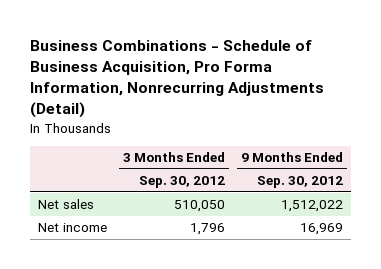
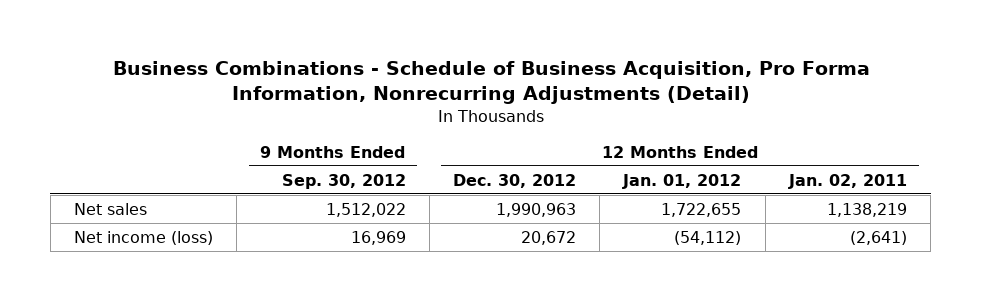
- | 3 Months Ended Sep. 30, 2012 | 9 Months Ended Sep. 30, 2012
+ | 9 Months Ended Sep. 30, 2012 | 12 Months Ended Dec. 30, 2012 | 12 Months Ended Jan. 01, 2012 | 12 Months Ended Jan. 02, 2011
- Net income | 1,796 | 16,969
+ Net income (loss) | 16,969 | 20,672 | (54,112) | (2,641)

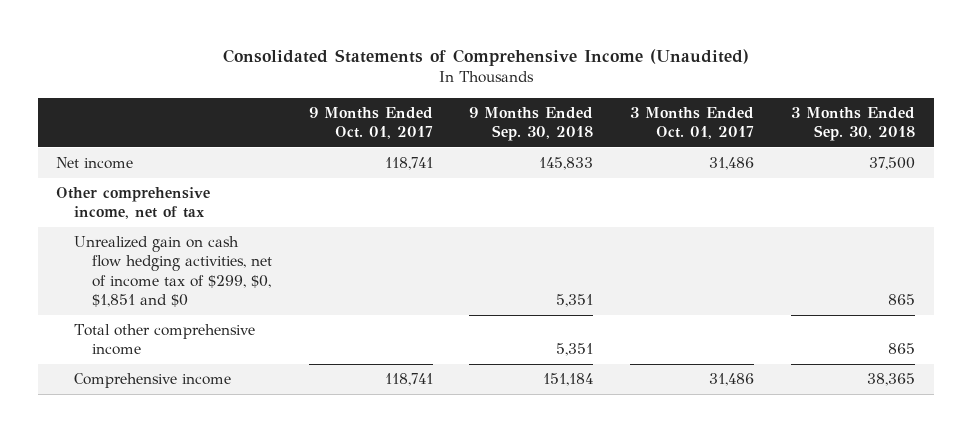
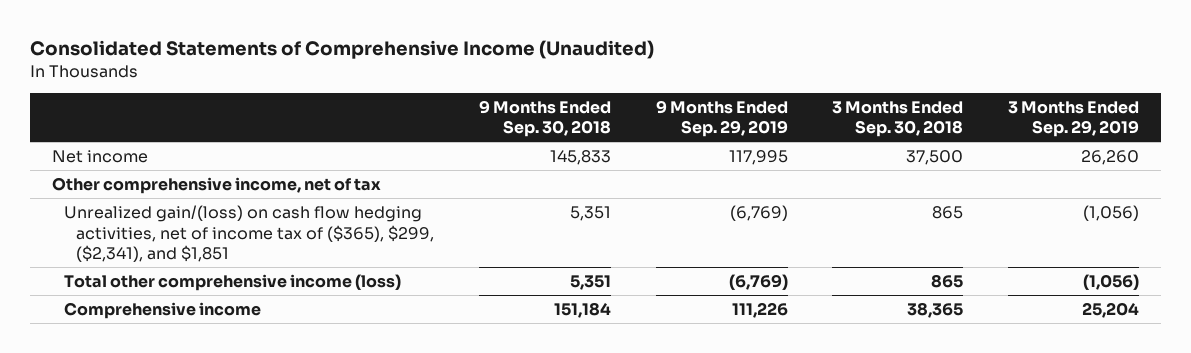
- | 9 Months Ended Oct. 01, 2017 | 9 Months Ended Sep. 30, 2018 | 3 Months Ended Oct. 01, 2017 | 3 Months Ended Sep. 30, 2018
+ | 9 Months Ended Sep. 30, 2018 | 9 Months Ended Sep. 29, 2019 | 3 Months Ended Sep. 30, 2018 | 3 Months Ended Sep. 29, 2019
- Unrealized gain on cash flow hedging activities, net of income tax of $299, $0, $1,851 and $0 | | 5,351 | | 865
- Total other comprehensive income | | 5,351 | | 865
+ Unrealized gain/(loss) on cash flow hedging activities, net of income tax of ($365), $299, ($2,341), and $1,851 | 5,351 | (6,769) | 865 | (1,056)
+ Total other comprehensive income (loss) | 5,351 | (6,769) | 865 | (1,056)

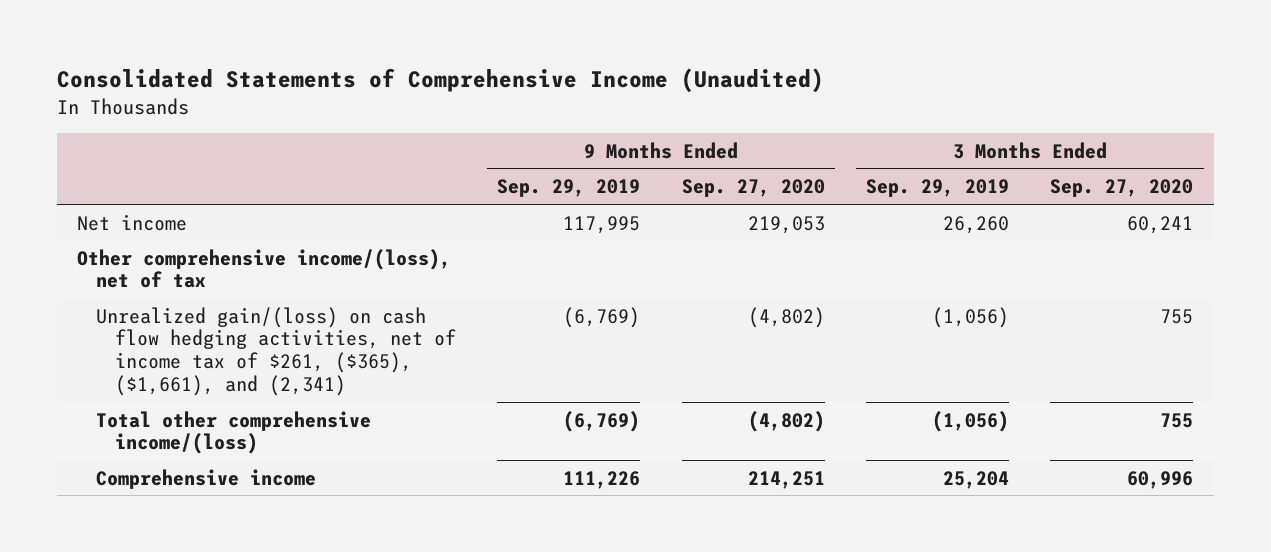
- | 9 Months Ended Sep. 30, 2018 | 9 Months Ended Sep. 29, 2019 | 3 Months Ended Sep. 30, 2018 | 3 Months Ended Sep. 29, 2019
+ | 9 Months Ended Sep. 29, 2019 | 9 Months Ended Sep. 27, 2020 | 3 Months Ended Sep. 29, 2019 | 3 Months Ended Sep. 27, 2020
- Other comprehensive income, net of tax
- Unrealized gain/(loss) on cash flow hedging activities, net of income tax of ($365), $299, ($2,341), and $1,851 | 5,351 | (6,769) | 865 | (1,056)
- Total other comprehensive income (loss) | 5,351 | (6,769) | 865 | (1,056)
+ Other comprehensive income/(loss), net of tax
+ Unrealized gain/(loss) on cash flow hedging activities, net of income tax of $261, ($365), ($1,661), and (2,341) | (6,769) | (4,802) | (1,056) | 755
+ Total other comprehensive income/(loss) | (6,769) | (4,802) | (1,056) | 755

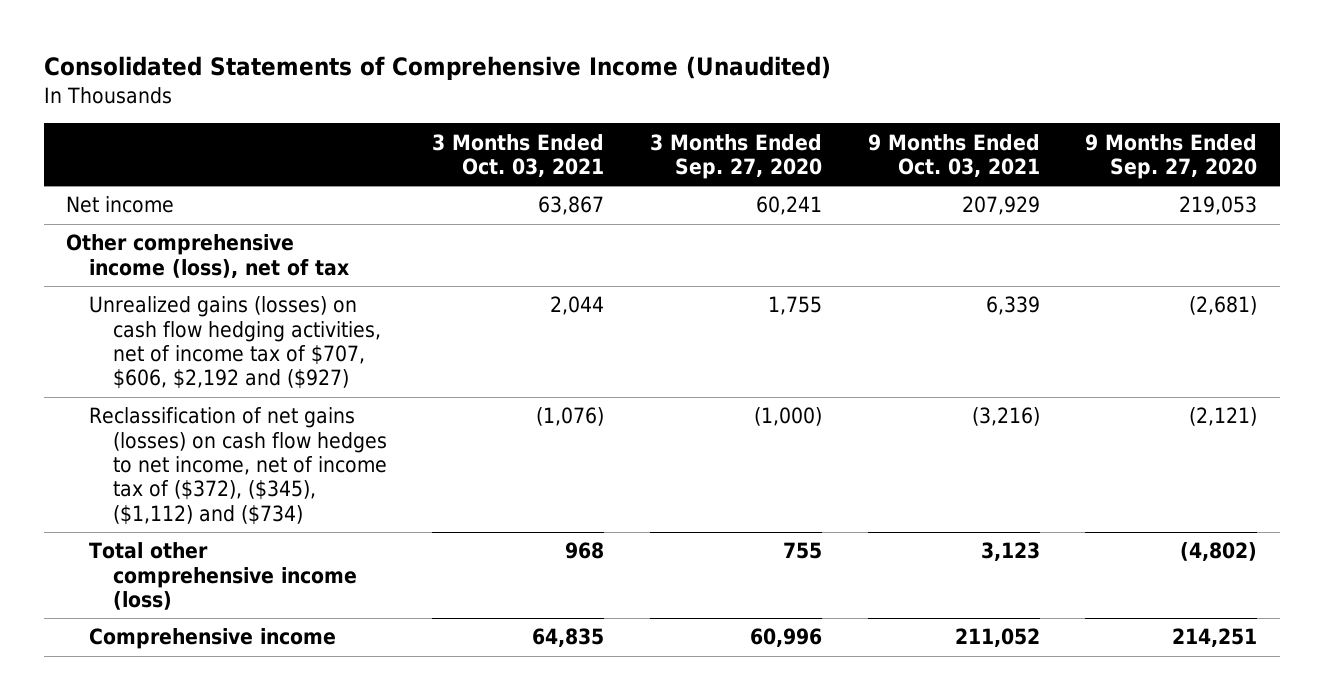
- | 9 Months Ended Sep. 29, 2019 | 9 Months Ended Sep. 27, 2020 | 3 Months Ended Sep. 29, 2019 | 3 Months Ended Sep. 27, 2020
+ | 3 Months Ended Oct. 03, 2021 | 3 Months Ended Sep. 27, 2020 | 9 Months Ended Oct. 03, 2021 | 9 Months Ended Sep. 27, 2020
- Other comprehensive income/(loss), net of tax
- Unrealized gain/(loss) on cash flow hedging activities, net of income tax of $261, ($365), ($1,661), and (2,341) | (6,769) | (4,802) | (1,056) | 755
- Total other comprehensive income/(loss) | (6,769) | (4,802) | (1,056) | 755
+ Other comprehensive income (loss), net of tax
+ Unrealized gains (losses) on cash flow hedging activities, net of income tax of $707, $606, $2,192 and ($927) | 2,044 | 1,755 | 6,339 | (2,681)
+ Reclassification of net gains (losses) on cash flow hedges to net income, net of income tax of ($372), ($345), ($1,112) and ($734) | (1,076) | (1,000) | (3,216) | (2,121)
+ Total other comprehensive income (loss) | 968 | 755 | 3,123 | (4,802)

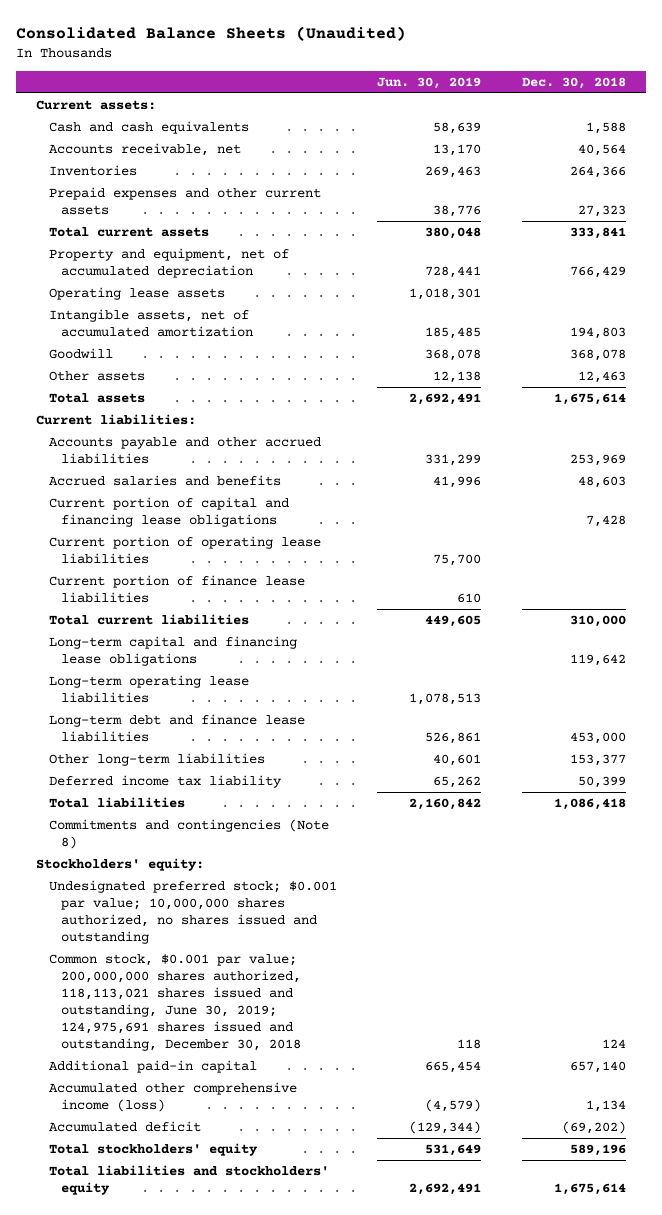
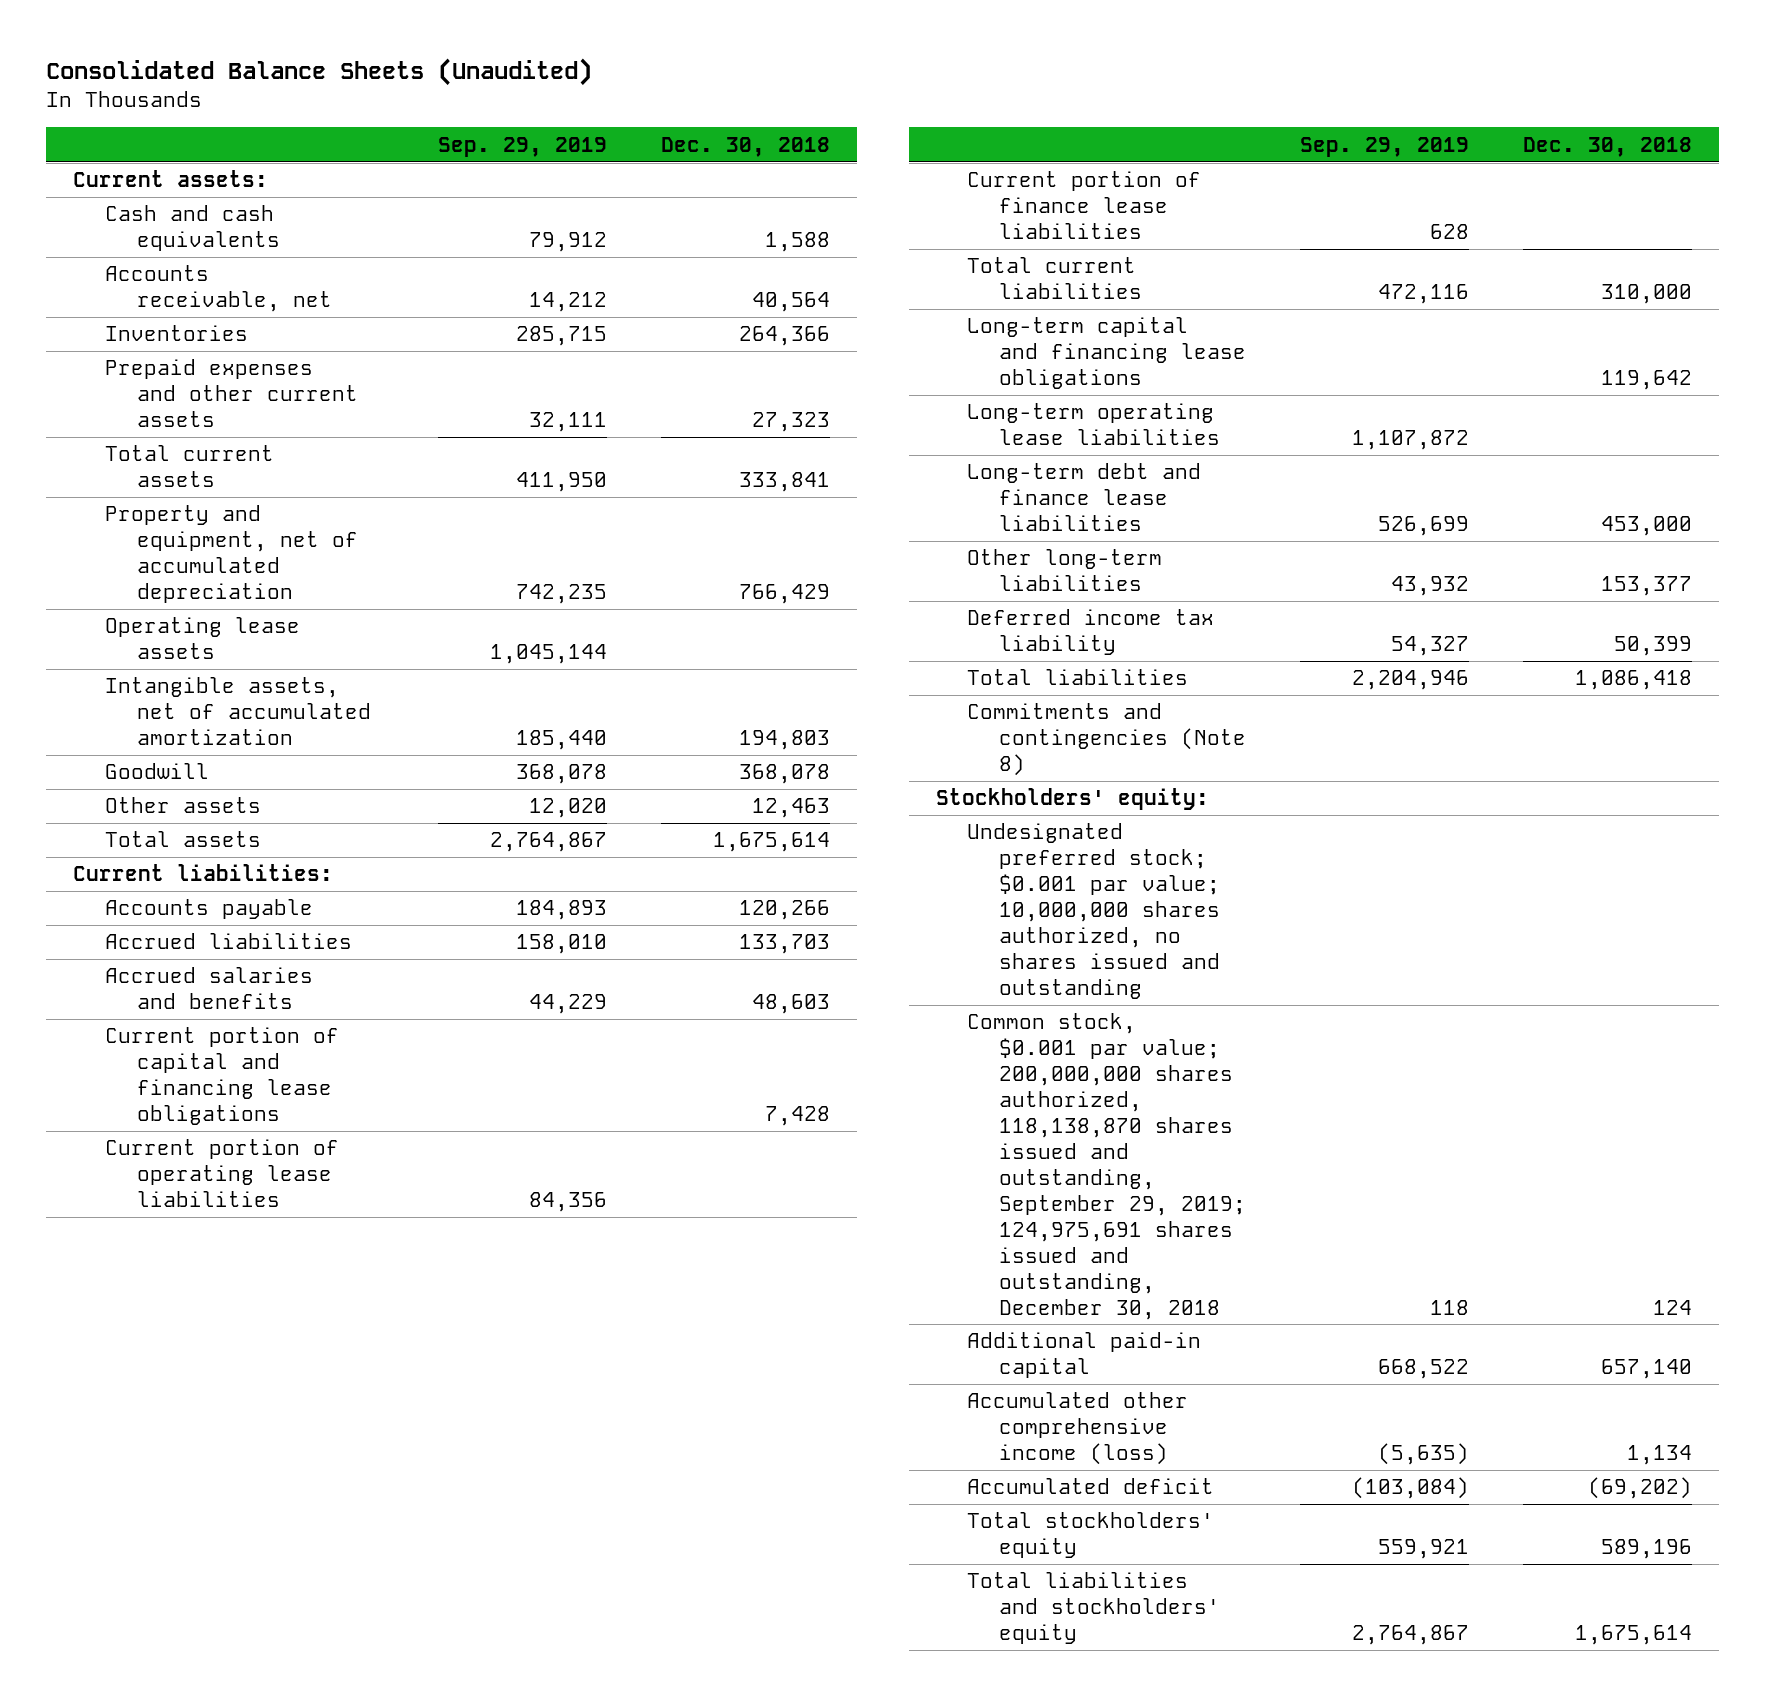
- | Jun. 30, 2019 | Dec. 30, 2018
+ | Sep. 29, 2019 | Dec. 30, 2018
- Accounts payable and other accrued liabilities | 331,299 | 253,969
+ Accounts payable | 184,893 | 120,266
+ Accrued liabilities | 158,010 | 133,703
- Common stock, $0.001 par value; 200,000,000 shares authorized, 118,113,021 shares issued and outstanding, June 30, 2019; 124,975,691 shares issued and outstanding, December 30, 2018 | 118 | 124
+ Common stock, $0.001 par value; 200,000,000 shares authorized, 118,138,870 shares issued and outstanding, September 29, 2019; 124,975,691 shares issued and outstanding, December 30, 2018 | 118 | 124

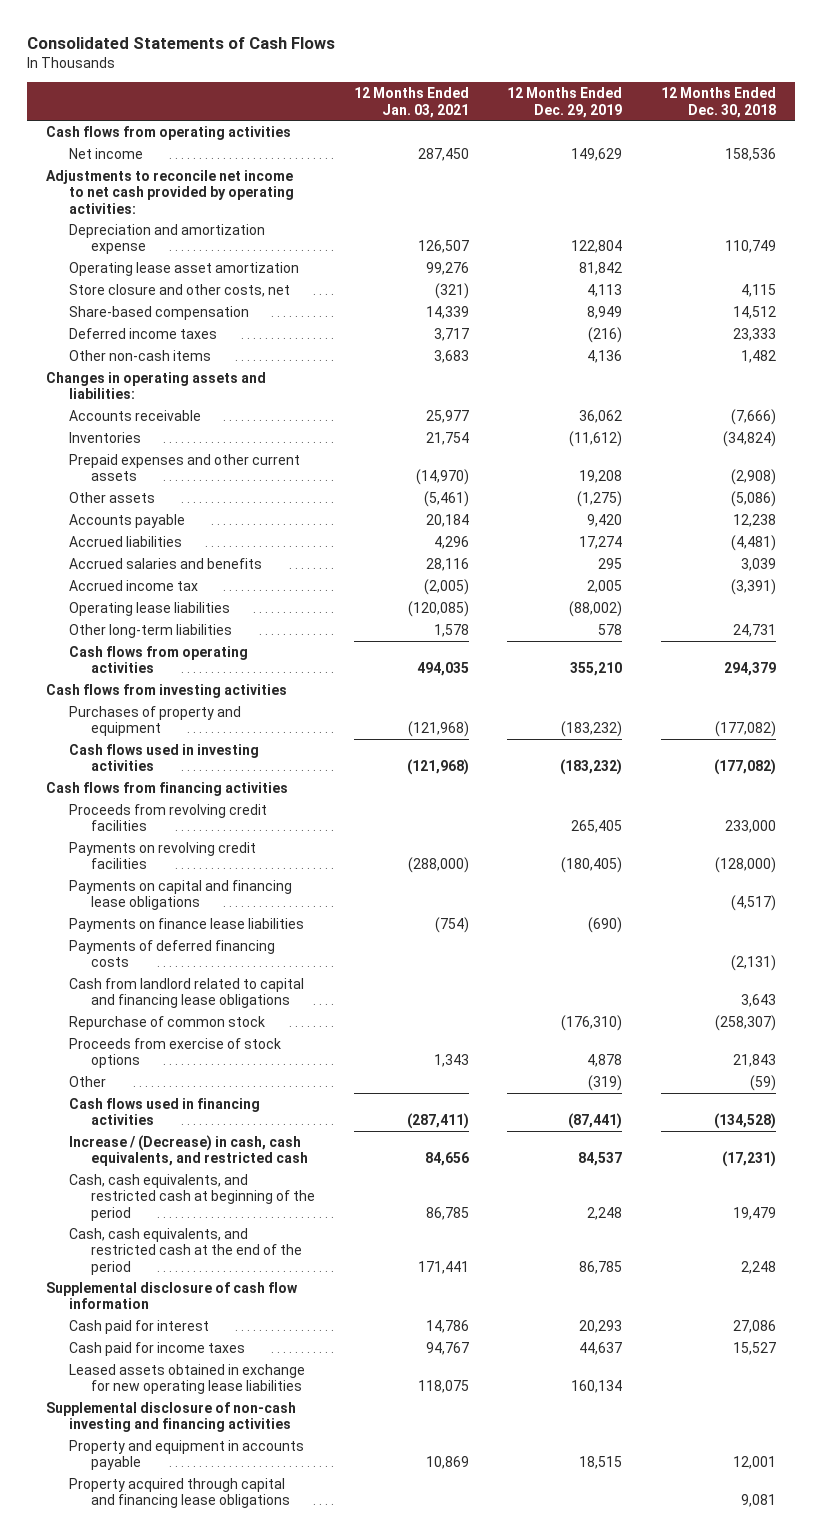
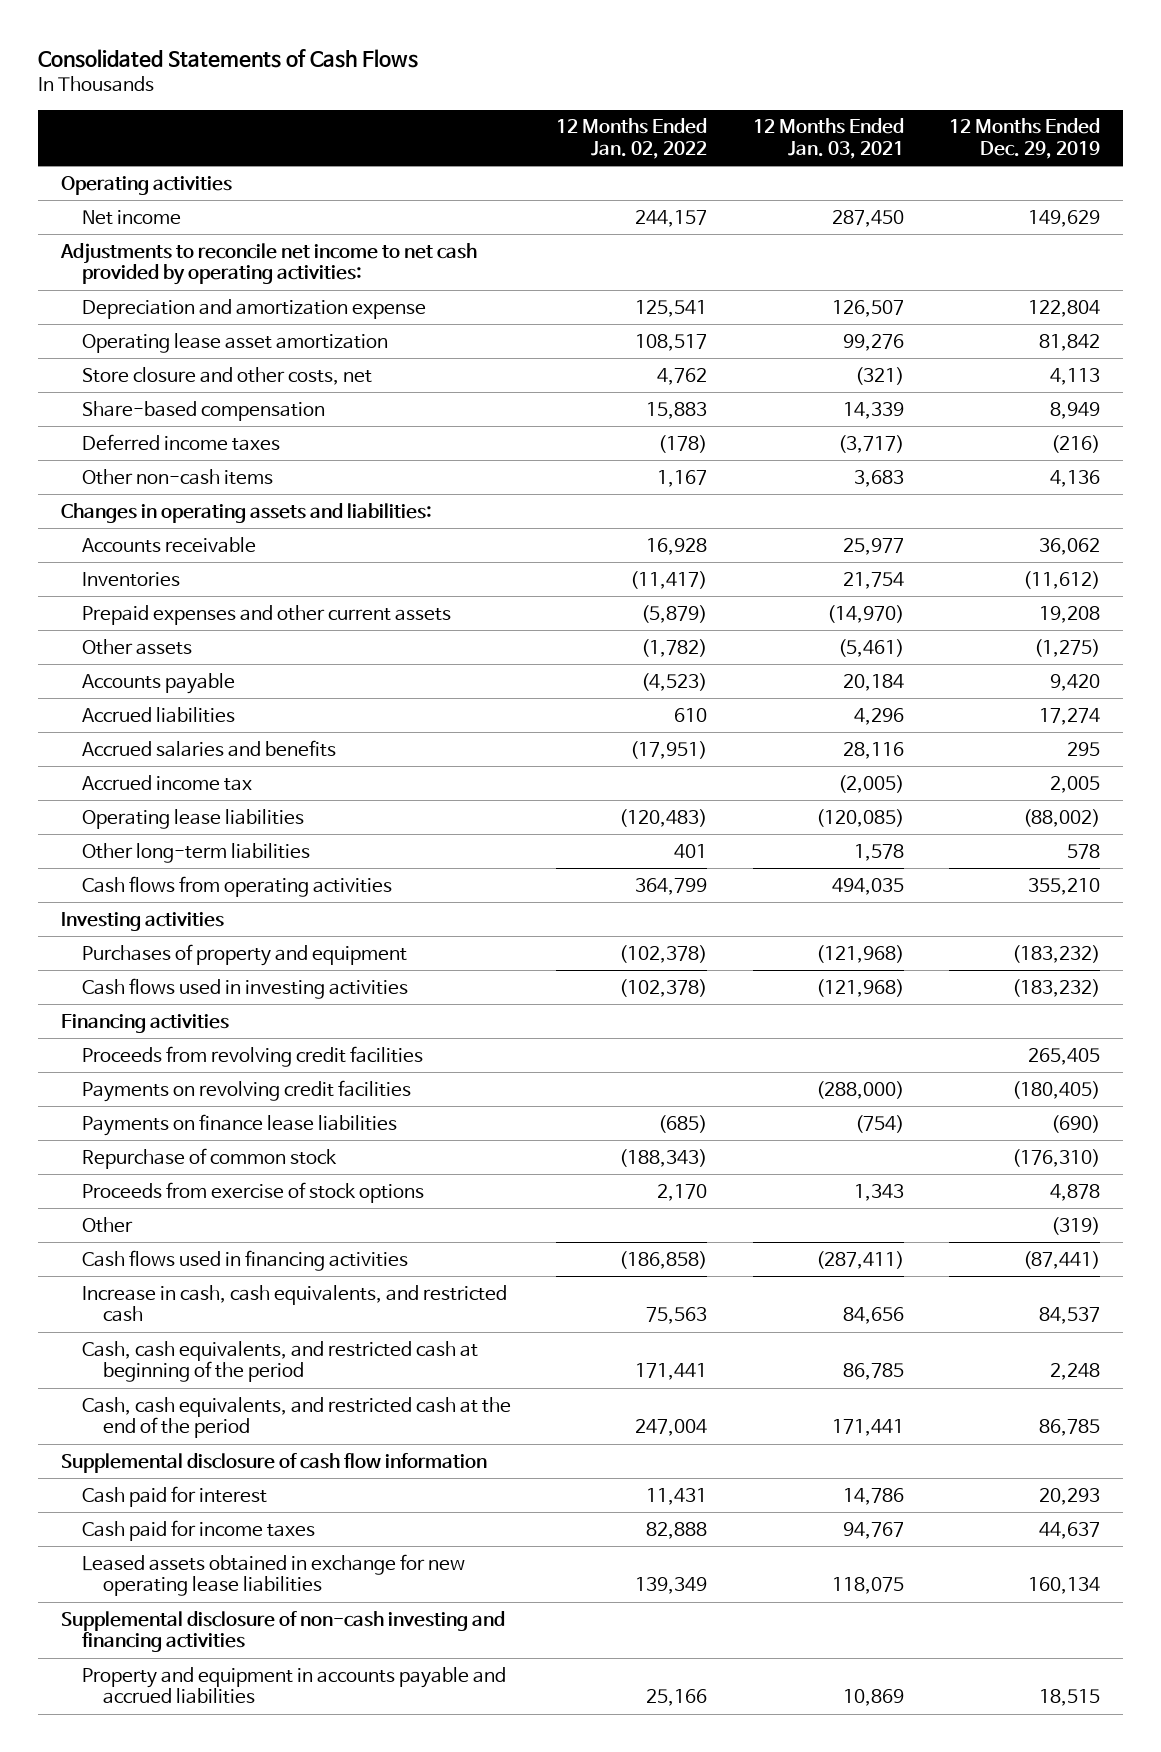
- | 12 Months Ended Jan. 03, 2021 | 12 Months Ended Dec. 29, 2019 | 12 Months Ended Dec. 30, 2018
+ | 12 Months Ended Jan. 02, 2022 | 12 Months Ended Jan. 03, 2021 | 12 Months Ended Dec. 29, 2019
- Cash flows from operating activities
+ Operating activities
- Deferred income taxes | 3,717 | (216) | 23,333
+ Deferred income taxes | (178) | (3,717) | (216)
- Cash flows from investing activities
+ Investing activities
- Cash flows from financing activities
+ Financing activities
- Payments on capital and financing lease obligations | | | (4,517)
- Payments of deferred financing costs | | | (2,131)
- Cash from landlord related to capital and financing lease obligations | | | 3,643
- Increase / (Decrease) in cash, cash equivalents, and restricted cash | 84,656 | 84,537 | (17,231)
+ Increase in cash, cash equivalents, and restricted cash | 75,563 | 84,656 | 84,537
- Property and equipment in accounts payable | 10,869 | 18,515 | 12,001
- Property acquired through capital and financing lease obligations | | | 9,081
+ Property and equipment in accounts payable and accrued liabilities | 25,166 | 10,869 | 18,515

